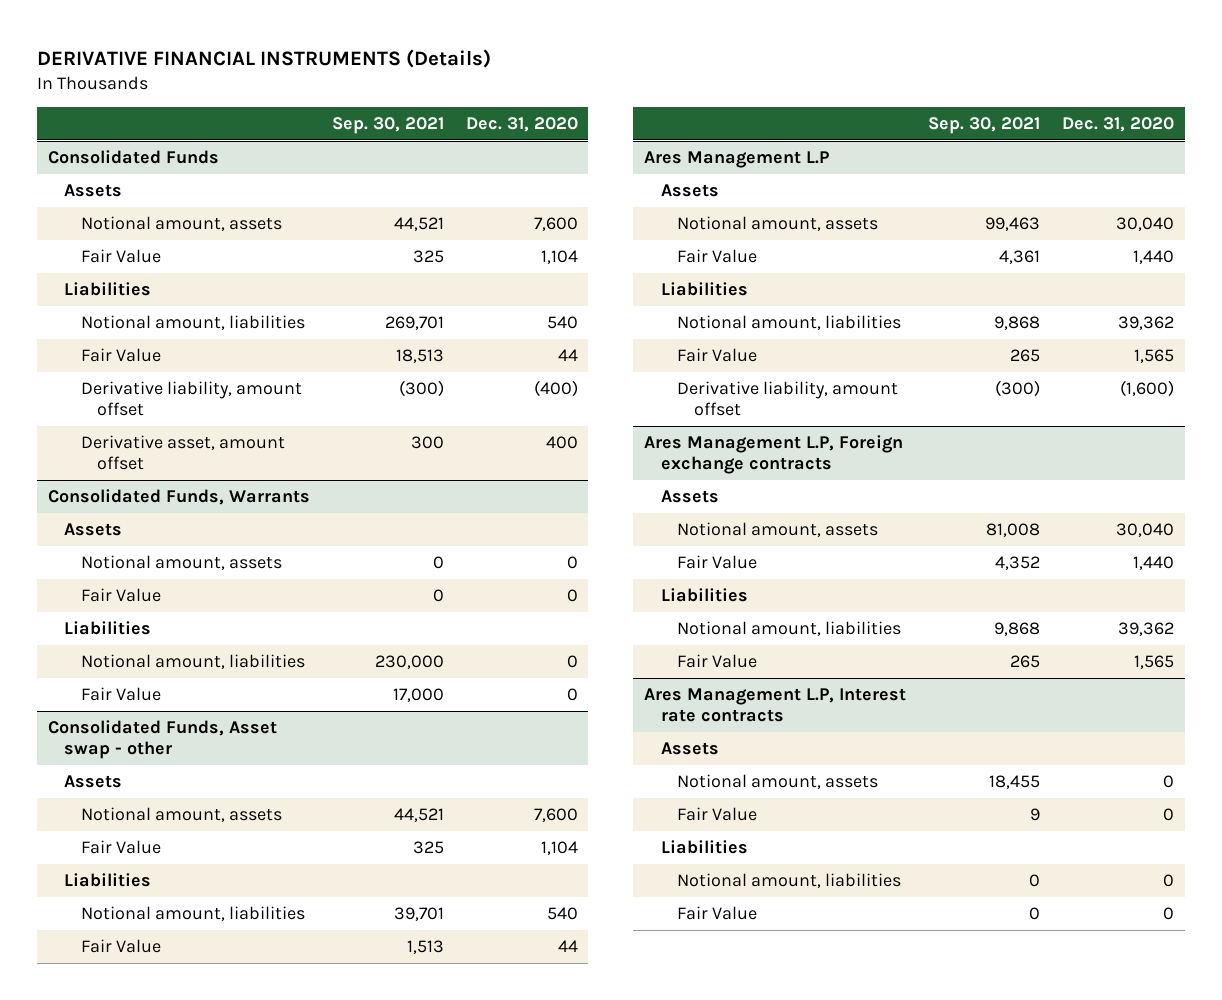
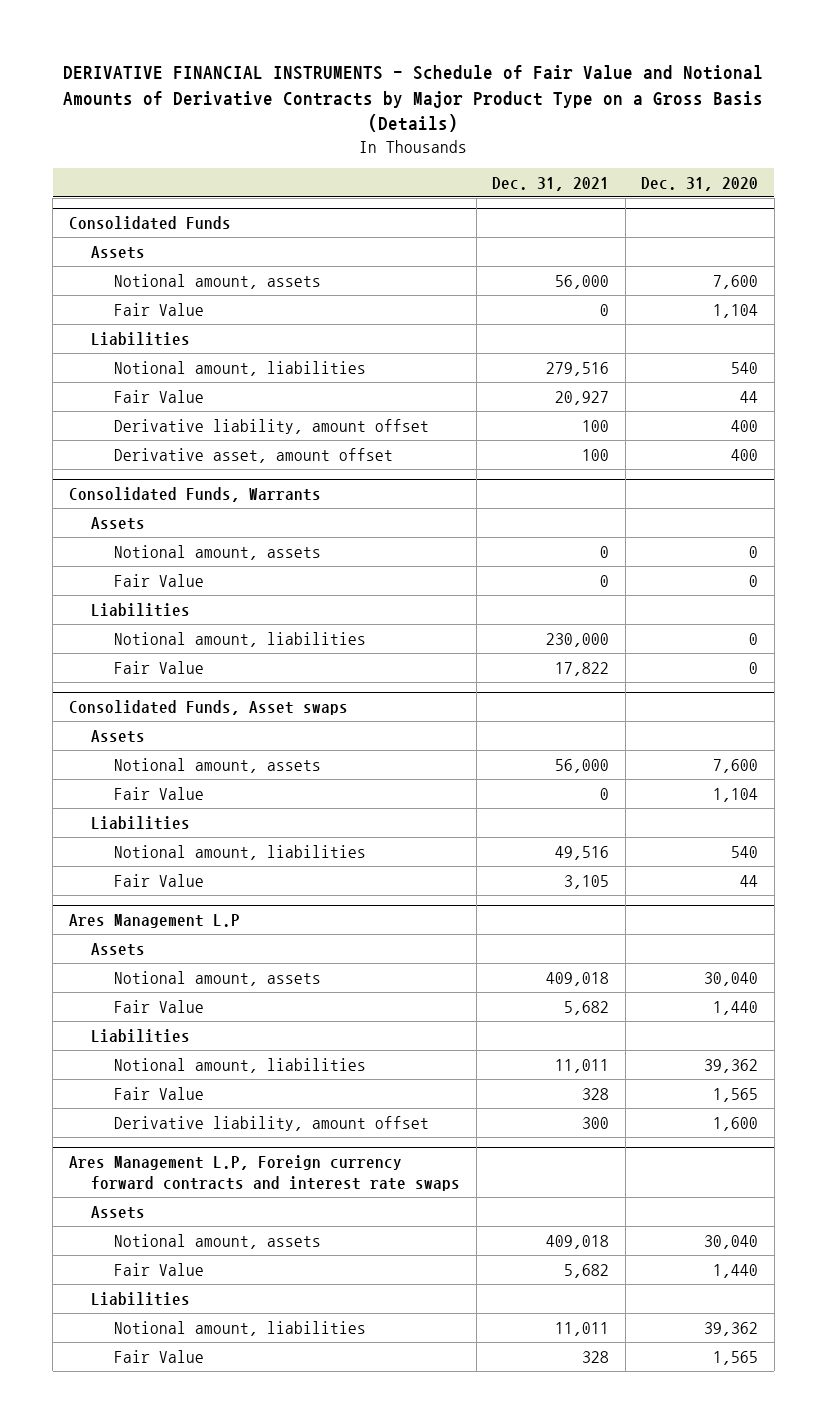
- DERIVATIVE FINANCIAL INSTRUMENTS (Details)
+ DERIVATIVE FINANCIAL INSTRUMENTS - Schedule of Fair Value and Notional Amounts of Derivative Contracts by Major Product Type on a Gross Basis (Details)
- | Sep. 30, 2021 | Dec. 31, 2020
+ | Dec. 31, 2021 | Dec. 31, 2020
@ Consolidated Funds
- Derivative liability, amount offset | (300) | (400)
+ Derivative liability, amount offset | 100 | 400
- Consolidated Funds, Asset swap - other
+ Consolidated Funds, Asset swaps
@ Ares Management L.P
- Derivative liability, amount offset | (300) | (1,600)
- Ares Management L.P, Foreign exchange contracts
@ Ares Management L.P
+ Derivative liability, amount offset | 300 | 1,600
+ Ares Management L.P, Foreign currency forward contracts and interest rate swaps
- Ares Management L.P, Interest rate contracts
- Assets
- Notional amount, assets | 18,455 | 0
- Fair Value | 9 | 0
- Liabilities
- Notional amount, liabilities | 0 | 0
- Fair Value | 0 | 0

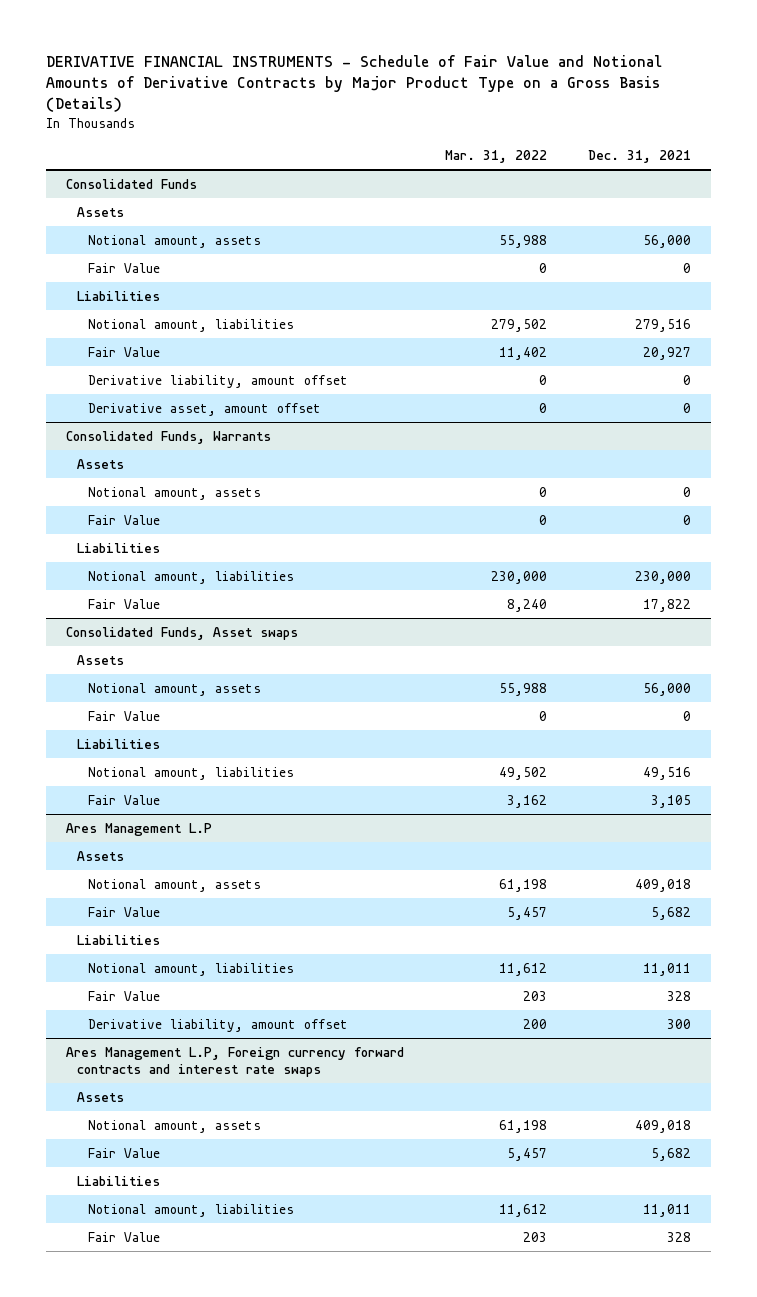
- | Dec. 31, 2021 | Dec. 31, 2020
+ | Mar. 31, 2022 | Dec. 31, 2021
@ Consolidated Funds
- Derivative liability, amount offset | 100 | 400
- Derivative asset, amount offset | 100 | 400
+ Derivative liability, amount offset | 0 | 0
+ Derivative asset, amount offset | 0 | 0

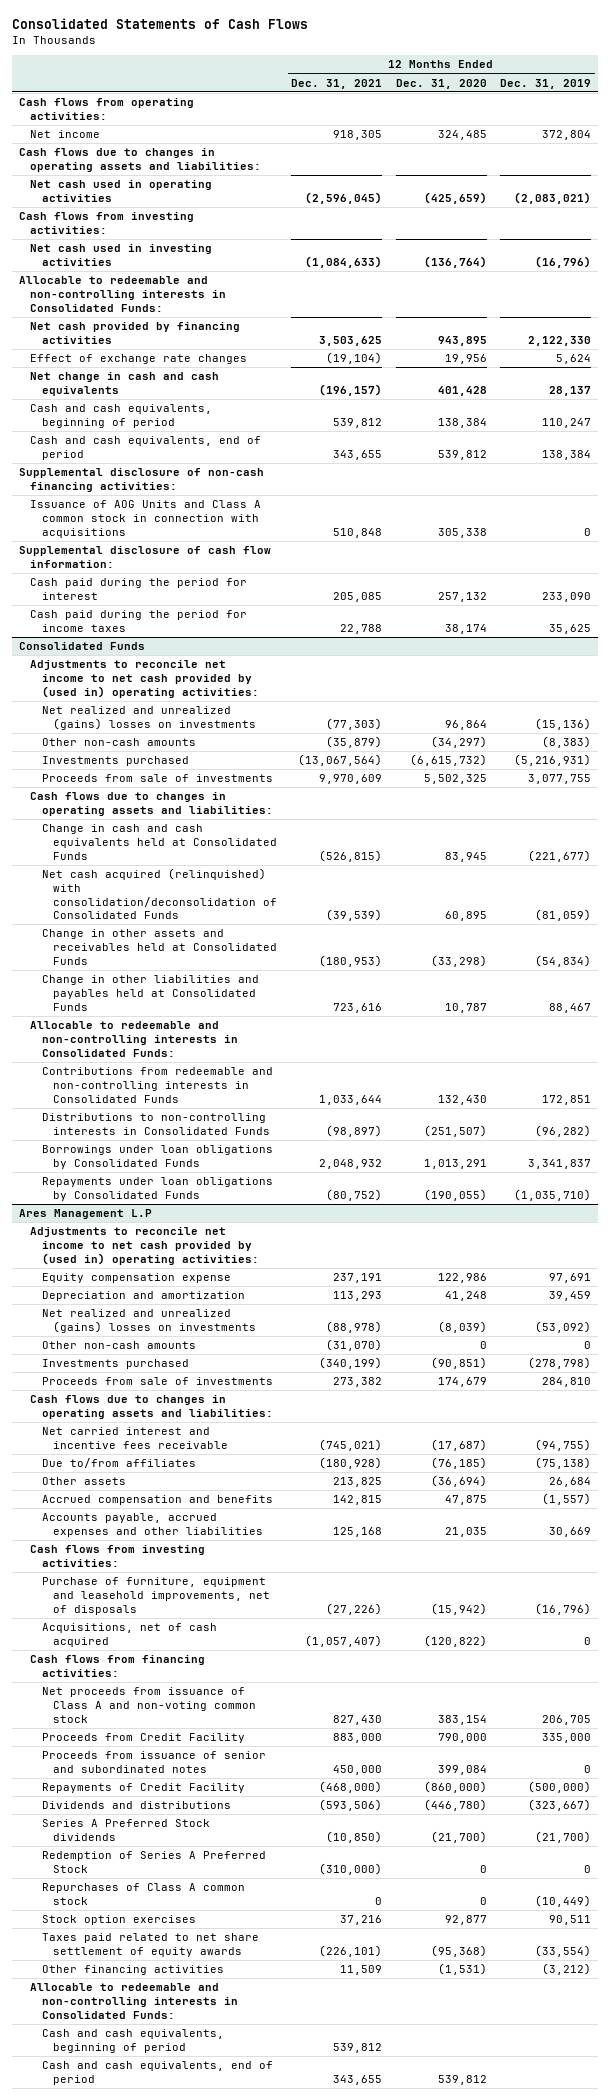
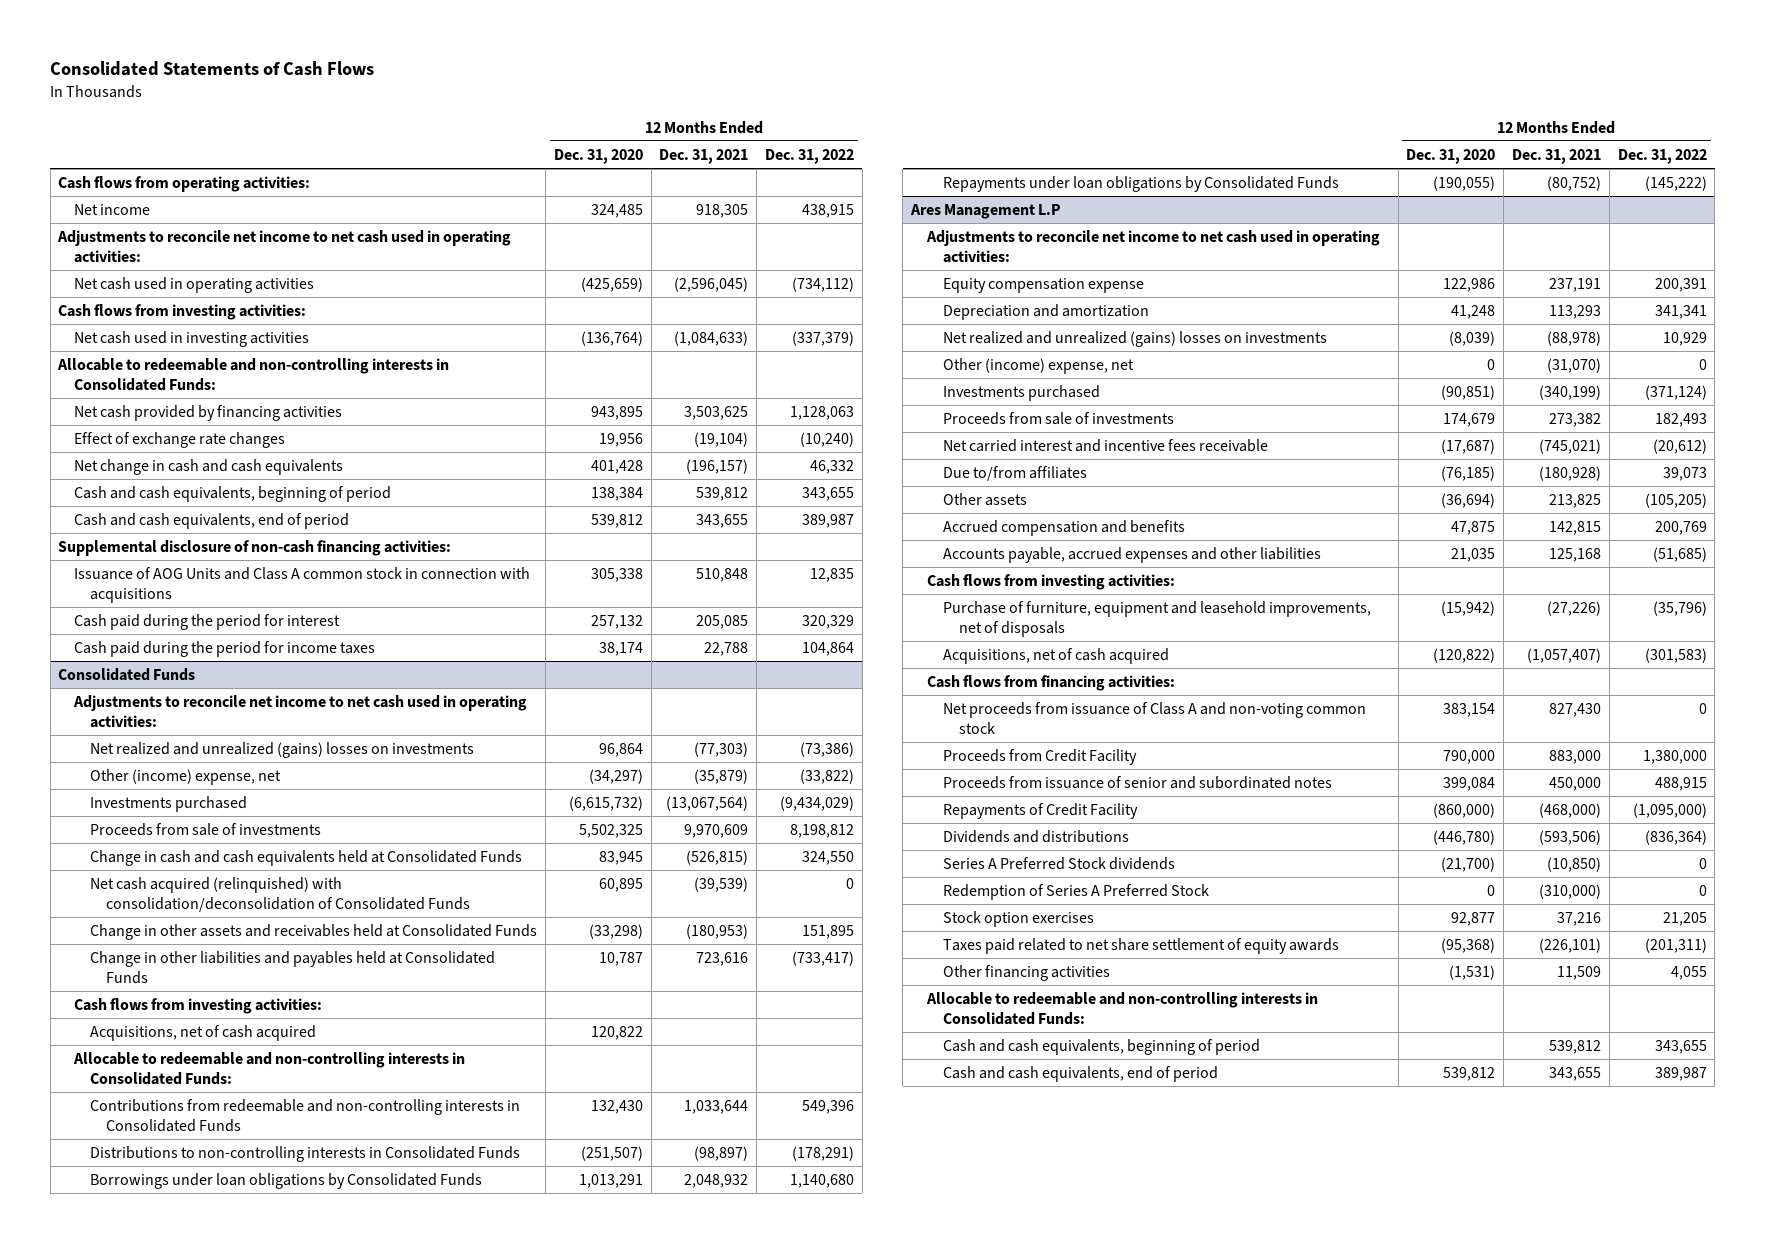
- | 12 Months Ended Dec. 31, 2021 | 12 Months Ended Dec. 31, 2020 | 12 Months Ended Dec. 31, 2019
+ | 12 Months Ended Dec. 31, 2020 | 12 Months Ended Dec. 31, 2021 | 12 Months Ended Dec. 31, 2022
- Cash flows due to changes in operating assets and liabilities:
+ Adjustments to reconcile net income to net cash used in operating activities:
- Supplemental disclosure of cash flow information:
@ Consolidated Funds
- Adjustments to reconcile net income to net cash provided by (used in) operating activities:
+ Adjustments to reconcile net income to net cash used in operating activities:
- Other non-cash amounts | (35,879) | (34,297) | (8,383)
+ Other (income) expense, net | (34,297) | (35,879) | (33,822)
- Cash flows due to changes in operating assets and liabilities:
+ Cash flows from investing activities:
+ Acquisitions, net of cash acquired | 120,822 | |
@ Ares Management L.P
- Adjustments to reconcile net income to net cash provided by (used in) operating activities:
+ Adjustments to reconcile net income to net cash used in operating activities:
- Other non-cash amounts | (31,070) | 0 | 0
+ Other (income) expense, net | 0 | (31,070) | 0
- Cash flows due to changes in operating assets and liabilities:
- Repurchases of Class A common stock | 0 | 0 | (10,449)

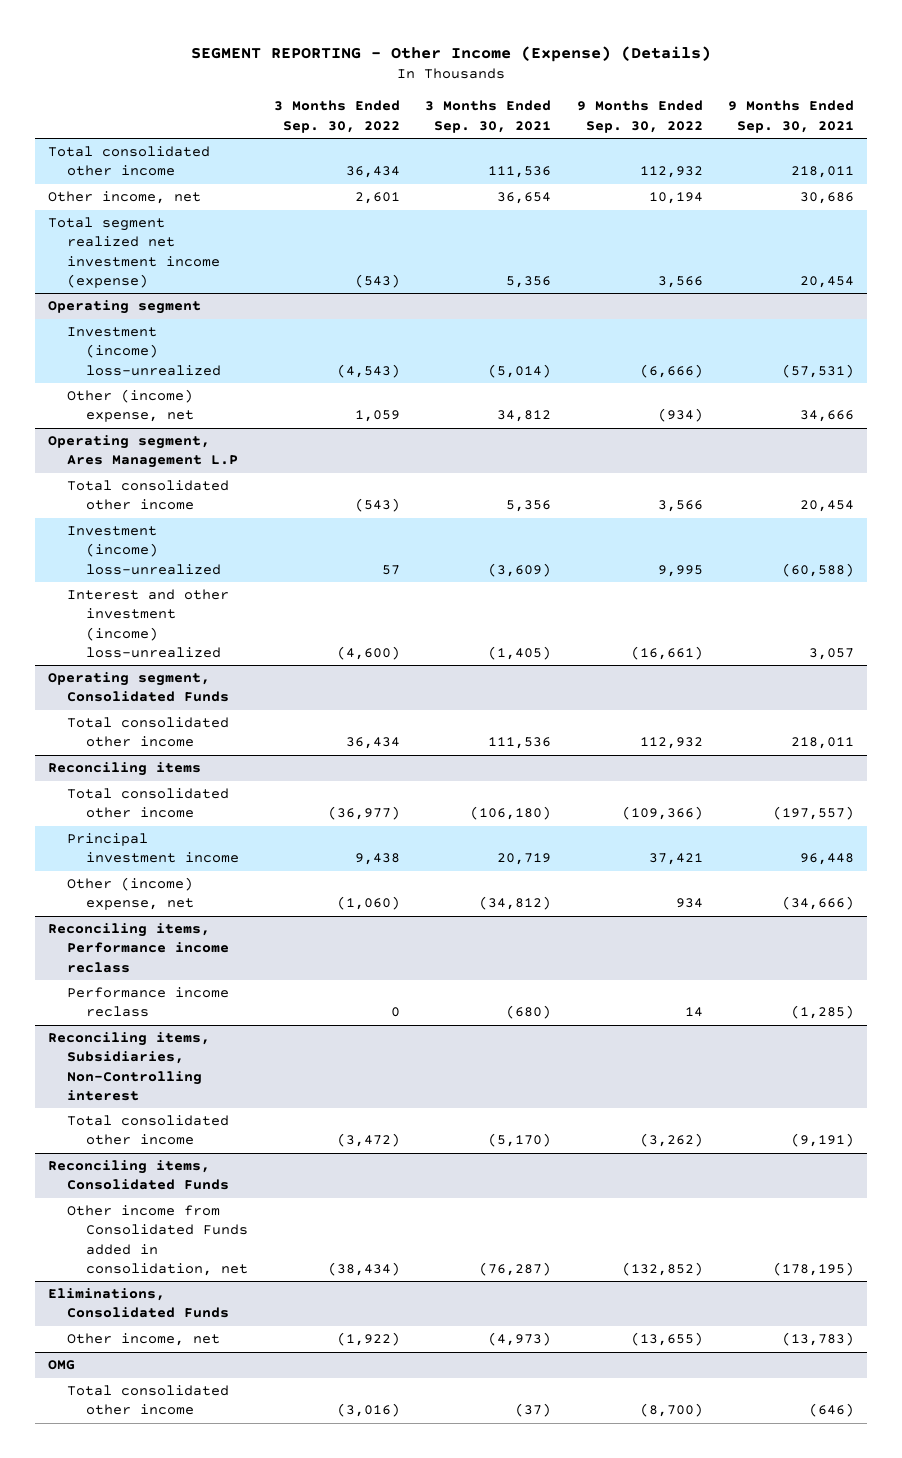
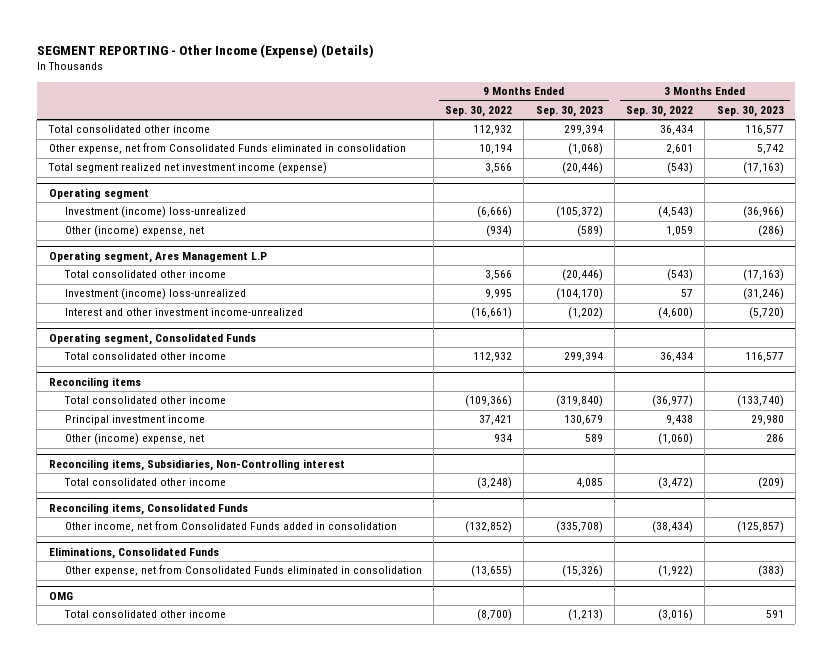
- | 3 Months Ended Sep. 30, 2022 | 3 Months Ended Sep. 30, 2021 | 9 Months Ended Sep. 30, 2022 | 9 Months Ended Sep. 30, 2021
+ | 9 Months Ended Sep. 30, 2022 | 9 Months Ended Sep. 30, 2023 | 3 Months Ended Sep. 30, 2022 | 3 Months Ended Sep. 30, 2023
- Other income, net | 2,601 | 36,654 | 10,194 | 30,686
+ Other expense, net from Consolidated Funds eliminated in consolidation | 10,194 | (1,068) | 2,601 | 5,742
@ Operating segment, Ares Management L.P
- Interest and other investment (income) loss-unrealized | (4,600) | (1,405) | (16,661) | 3,057
+ Interest and other investment income-unrealized | (16,661) | (1,202) | (4,600) | (5,720)
- Reconciling items, Performance income reclass
- Performance income reclass | 0 | (680) | 14 | (1,285)
@ Reconciling items, Subsidiaries, Non-Controlling interest
- Total consolidated other income | (3,472) | (5,170) | (3,262) | (9,191)
+ Total consolidated other income | (3,248) | 4,085 | (3,472) | (209)
@ Reconciling items, Consolidated Funds
- Other income from Consolidated Funds added in consolidation, net | (38,434) | (76,287) | (132,852) | (178,195)
+ Other income, net from Consolidated Funds added in consolidation | (132,852) | (335,708) | (38,434) | (125,857)
@ Eliminations, Consolidated Funds
- Other income, net | (1,922) | (4,973) | (13,655) | (13,783)
+ Other expense, net from Consolidated Funds eliminated in consolidation | (13,655) | (15,326) | (1,922) | (383)

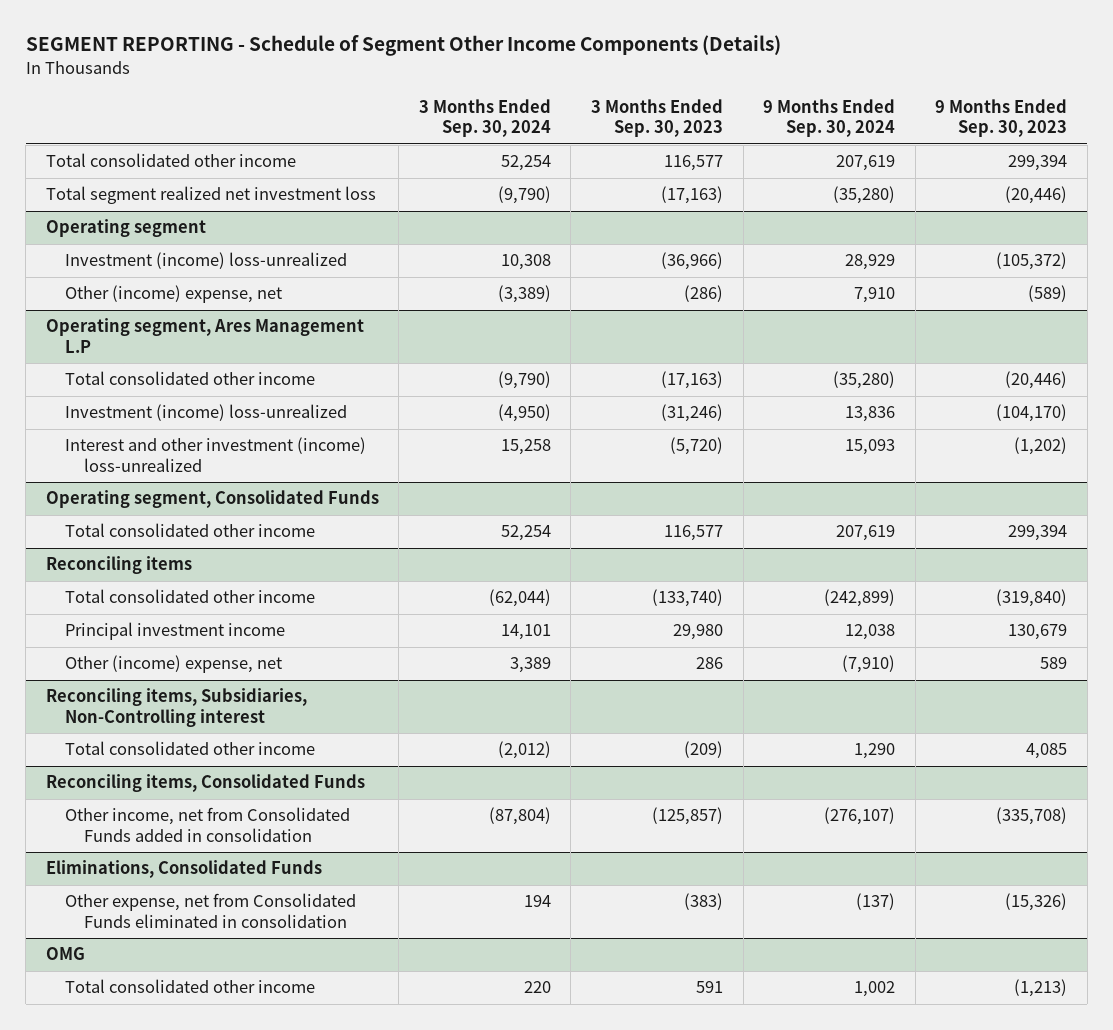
- SEGMENT REPORTING - Other Income (Expense) (Details)
+ SEGMENT REPORTING - Schedule of Segment Other Income Components (Details)
- | 9 Months Ended Sep. 30, 2022 | 9 Months Ended Sep. 30, 2023 | 3 Months Ended Sep. 30, 2022 | 3 Months Ended Sep. 30, 2023
+ | 3 Months Ended Sep. 30, 2024 | 3 Months Ended Sep. 30, 2023 | 9 Months Ended Sep. 30, 2024 | 9 Months Ended Sep. 30, 2023
- Other expense, net from Consolidated Funds eliminated in consolidation | 10,194 | (1,068) | 2,601 | 5,742
- Total segment realized net investment income (expense) | 3,566 | (20,446) | (543) | (17,163)
+ Total segment realized net investment loss | (9,790) | (17,163) | (35,280) | (20,446)
@ Operating segment, Ares Management L.P
- Interest and other investment income-unrealized | (16,661) | (1,202) | (4,600) | (5,720)
+ Interest and other investment (income) loss-unrealized | 15,258 | (5,720) | 15,093 | (1,202)

